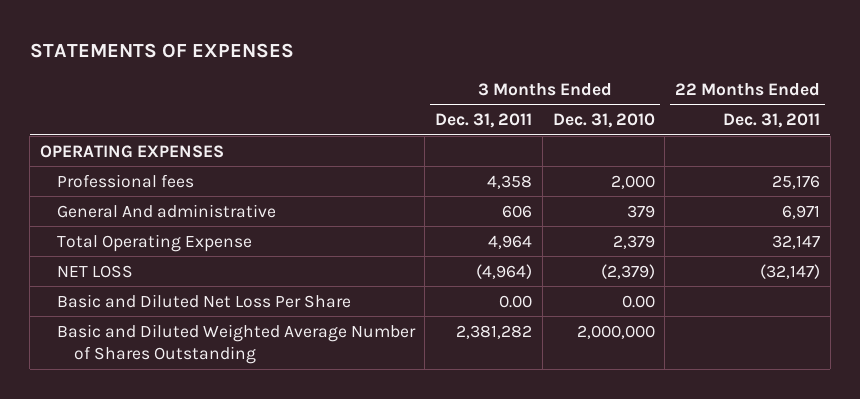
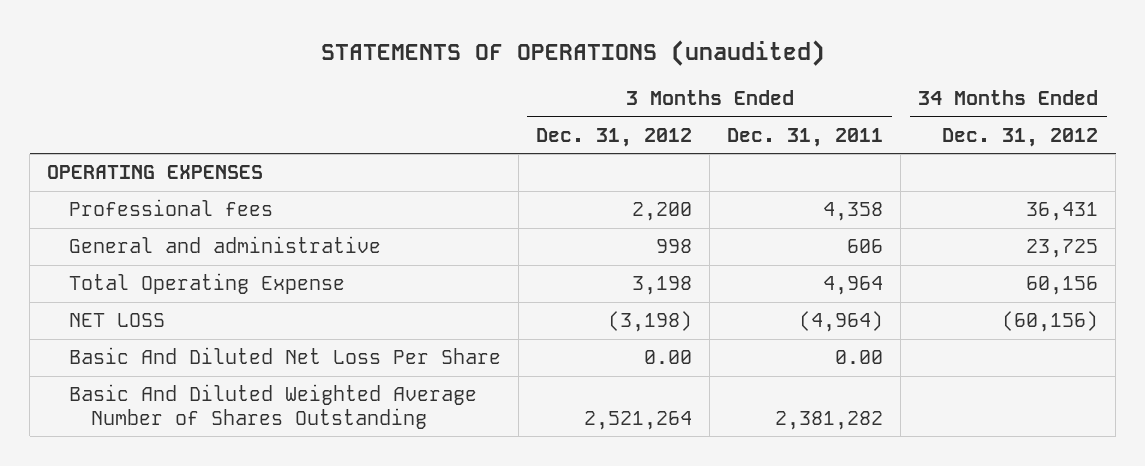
- STATEMENTS OF EXPENSES
+ STATEMENTS OF OPERATIONS (unaudited)
- | 3 Months Ended Dec. 31, 2011 | 3 Months Ended Dec. 31, 2010 | 22 Months Ended Dec. 31, 2011
+ | 3 Months Ended Dec. 31, 2012 | 3 Months Ended Dec. 31, 2011 | 34 Months Ended Dec. 31, 2012
- General And administrative | 606 | 379 | 6,971
+ General and administrative | 998 | 606 | 23,725
- Basic and Diluted Net Loss Per Share | 0.00 | 0.00 |
- Basic and Diluted Weighted Average Number of Shares Outstanding | 2,381,282 | 2,000,000 |
+ Basic And Diluted Net Loss Per Share | 0.00 | 0.00 |
+ Basic And Diluted Weighted Average Number of Shares Outstanding | 2,521,264 | 2,381,282 |

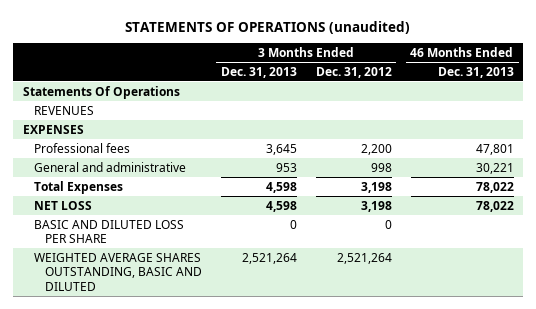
- | 3 Months Ended Dec. 31, 2012 | 3 Months Ended Dec. 31, 2011 | 34 Months Ended Dec. 31, 2012
+ | 3 Months Ended Dec. 31, 2013 | 3 Months Ended Dec. 31, 2012 | 46 Months Ended Dec. 31, 2013
- OPERATING EXPENSES
+ Statements Of Operations
+ REVENUES
+ EXPENSES
- Total Operating Expense | 3,198 | 4,964 | 60,156
- NET LOSS | (3,198) | (4,964) | (60,156)
- Basic And Diluted Net Loss Per Share | 0.00 | 0.00 |
- Basic And Diluted Weighted Average Number of Shares Outstanding | 2,521,264 | 2,381,282 |
+ Total Expenses | 4,598 | 3,198 | 78,022
+ NET LOSS | 4,598 | 3,198 | 78,022
+ BASIC AND DILUTED LOSS PER SHARE | 0 | 0 |
+ WEIGHTED AVERAGE SHARES OUTSTANDING, BASIC AND DILUTED | 2,521,264 | 2,521,264 |

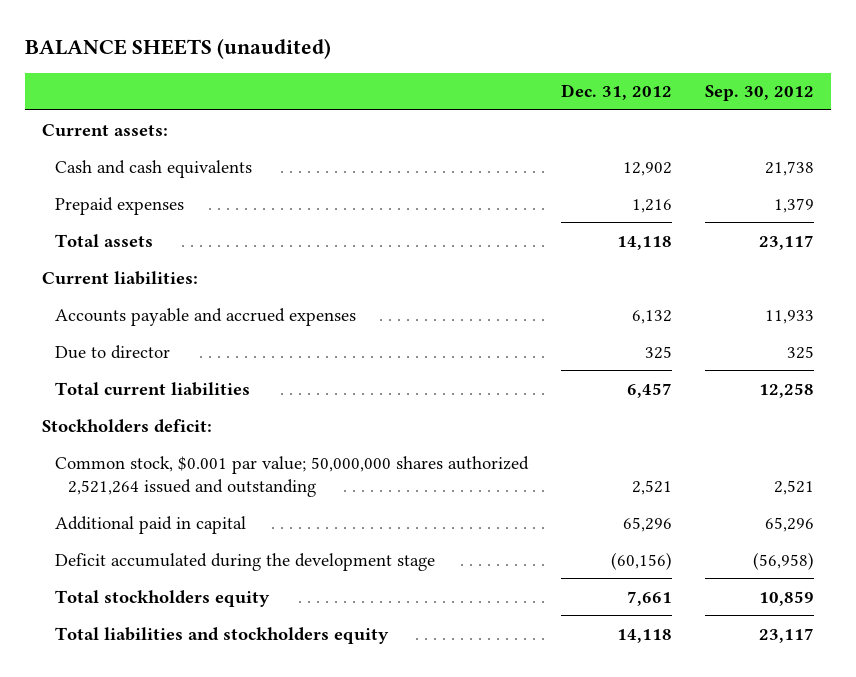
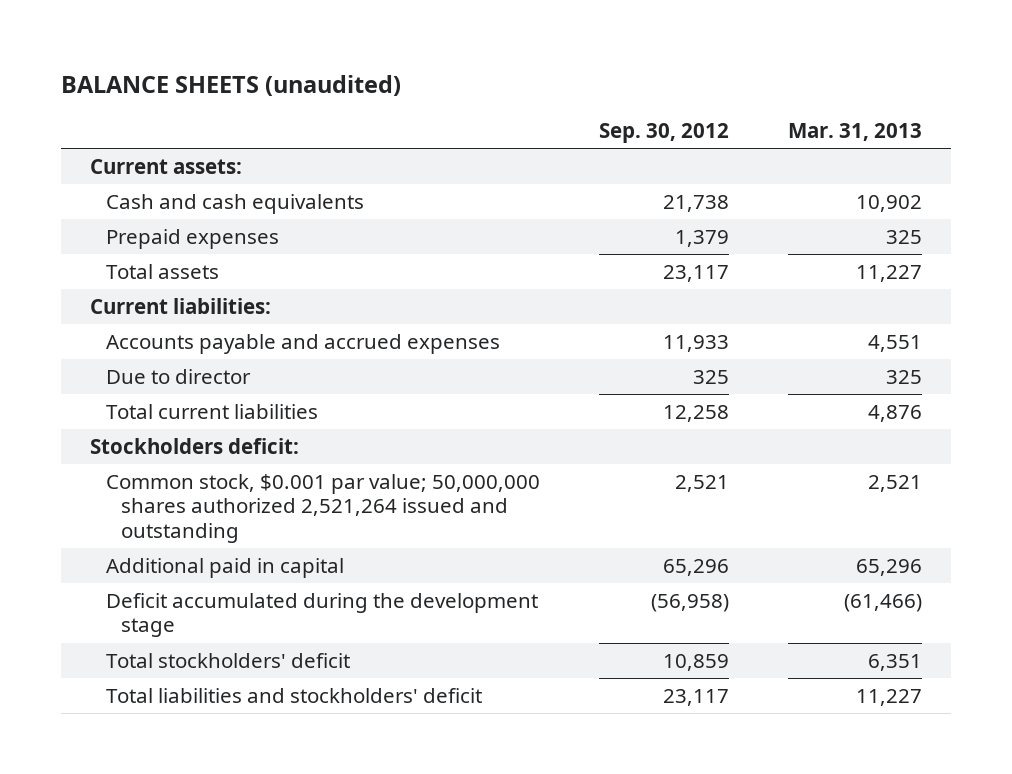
- | Dec. 31, 2012 | Sep. 30, 2012
+ | Sep. 30, 2012 | Mar. 31, 2013
- Total stockholders equity | 7,661 | 10,859
- Total liabilities and stockholders equity | 14,118 | 23,117
+ Total stockholders' deficit | 10,859 | 6,351
+ Total liabilities and stockholders' deficit | 23,117 | 11,227

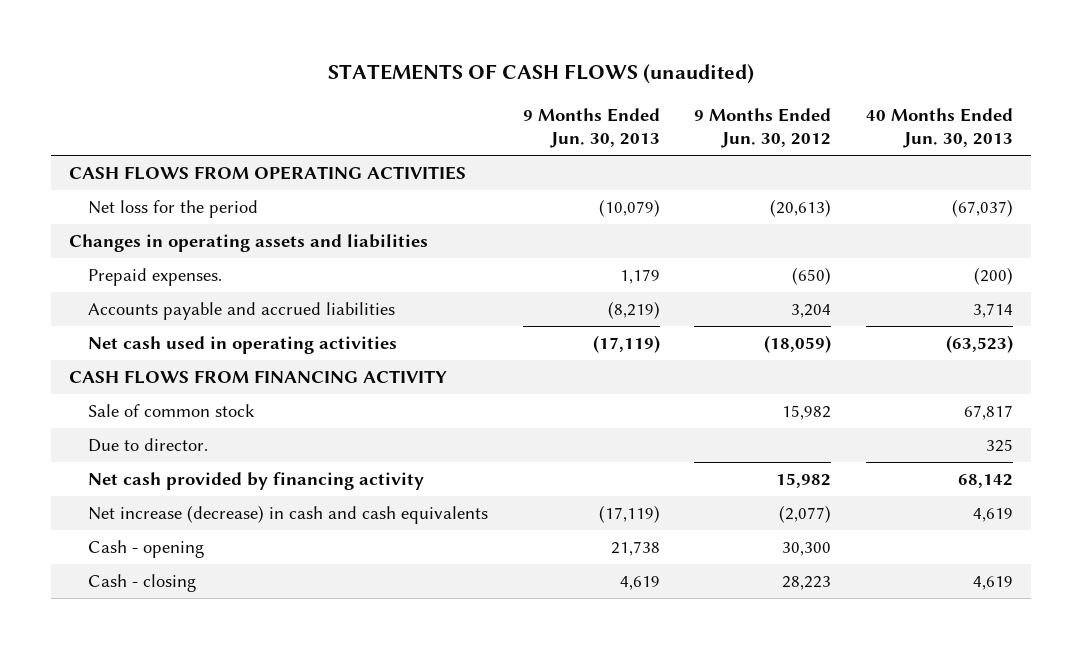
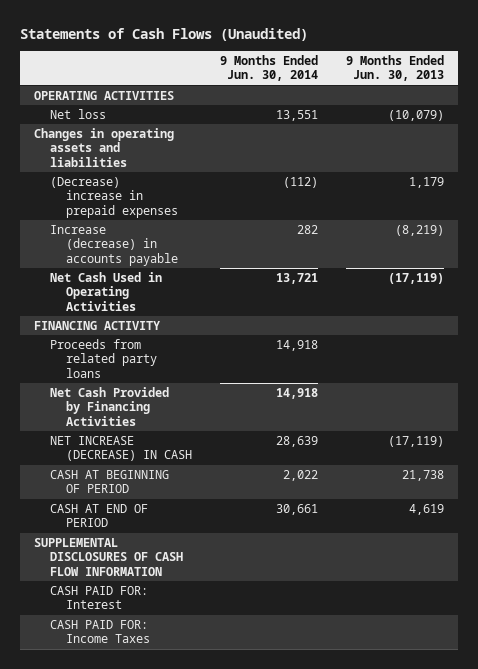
- STATEMENTS OF CASH FLOWS (unaudited)
+ Statements of Cash Flows (Unaudited)
- | 9 Months Ended Jun. 30, 2013 | 9 Months Ended Jun. 30, 2012 | 40 Months Ended Jun. 30, 2013
+ | 9 Months Ended Jun. 30, 2014 | 9 Months Ended Jun. 30, 2013
- CASH FLOWS FROM OPERATING ACTIVITIES
- Net loss for the period | (10,079) | (20,613) | (67,037)
+ OPERATING ACTIVITIES
+ Net loss | 13,551 | (10,079)
- Prepaid expenses. | 1,179 | (650) | (200)
- Accounts payable and accrued liabilities | (8,219) | 3,204 | 3,714
- Net cash used in operating activities | (17,119) | (18,059) | (63,523)
- CASH FLOWS FROM FINANCING ACTIVITY
- Sale of common stock | | 15,982 | 67,817
- Due to director. | | | 325
- Net cash provided by financing activity | | 15,982 | 68,142
- Net increase (decrease) in cash and cash equivalents | (17,119) | (2,077) | 4,619
- Cash - opening | 21,738 | 30,300 |
- Cash - closing | 4,619 | 28,223 | 4,619
+ (Decrease) increase in prepaid expenses | (112) | 1,179
+ Increase (decrease) in accounts payable | 282 | (8,219)
+ Net Cash Used in Operating Activities | 13,721 | (17,119)
+ FINANCING ACTIVITY
+ Proceeds from related party loans | 14,918 |
+ Net Cash Provided by Financing Activities | 14,918 |
+ NET INCREASE (DECREASE) IN CASH | 28,639 | (17,119)
+ CASH AT BEGINNING OF PERIOD | 2,022 | 21,738
+ CASH AT END OF PERIOD | 30,661 | 4,619
+ SUPPLEMENTAL DISCLOSURES OF CASH FLOW INFORMATION
+ CASH PAID FOR: Interest
+ CASH PAID FOR: Income Taxes

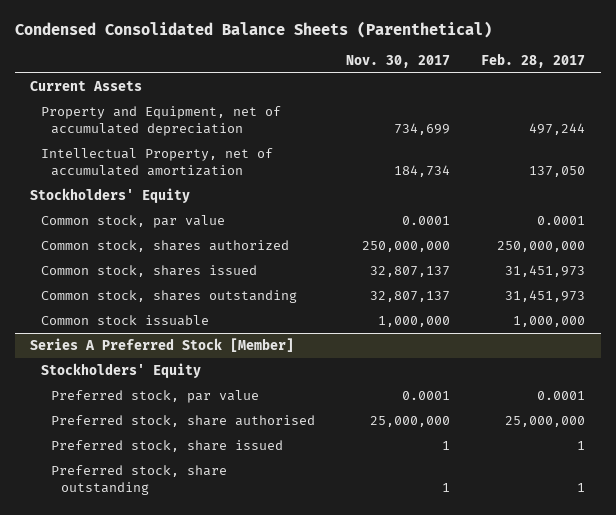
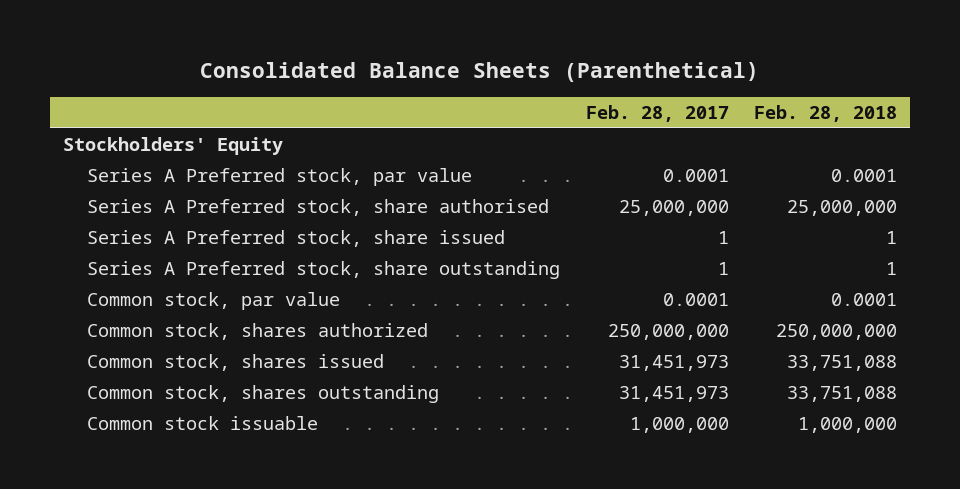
- Condensed Consolidated Balance Sheets (Parenthetical)
+ Consolidated Balance Sheets (Parenthetical)
- | Nov. 30, 2017 | Feb. 28, 2017
+ | Feb. 28, 2017 | Feb. 28, 2018
- Current Assets
- Property and Equipment, net of accumulated depreciation | 734,699 | 497,244
- Intellectual Property, net of accumulated amortization | 184,734 | 137,050
+ Series A Preferred stock, par value | 0.0001 | 0.0001
+ Series A Preferred stock, share authorised | 25,000,000 | 25,000,000
+ Series A Preferred stock, share issued | 1 | 1
+ Series A Preferred stock, share outstanding | 1 | 1
- Series A Preferred Stock [Member]
- Stockholders' Equity
- Preferred stock, par value | 0.0001 | 0.0001
- Preferred stock, share authorised | 25,000,000 | 25,000,000
- Preferred stock, share issued | 1 | 1
- Preferred stock, share outstanding | 1 | 1

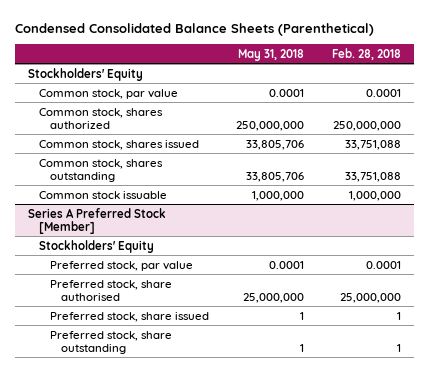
- Consolidated Balance Sheets (Parenthetical)
+ Condensed Consolidated Balance Sheets (Parenthetical)
- | Feb. 28, 2017 | Feb. 28, 2018
+ | May 31, 2018 | Feb. 28, 2018
- Series A Preferred stock, par value | 0.0001 | 0.0001
- Series A Preferred stock, share authorised | 25,000,000 | 25,000,000
- Series A Preferred stock, share issued | 1 | 1
- Series A Preferred stock, share outstanding | 1 | 1
+ Series A Preferred Stock [Member]
+ Stockholders' Equity
+ Preferred stock, par value | 0.0001 | 0.0001
+ Preferred stock, share authorised | 25,000,000 | 25,000,000
+ Preferred stock, share issued | 1 | 1
+ Preferred stock, share outstanding | 1 | 1

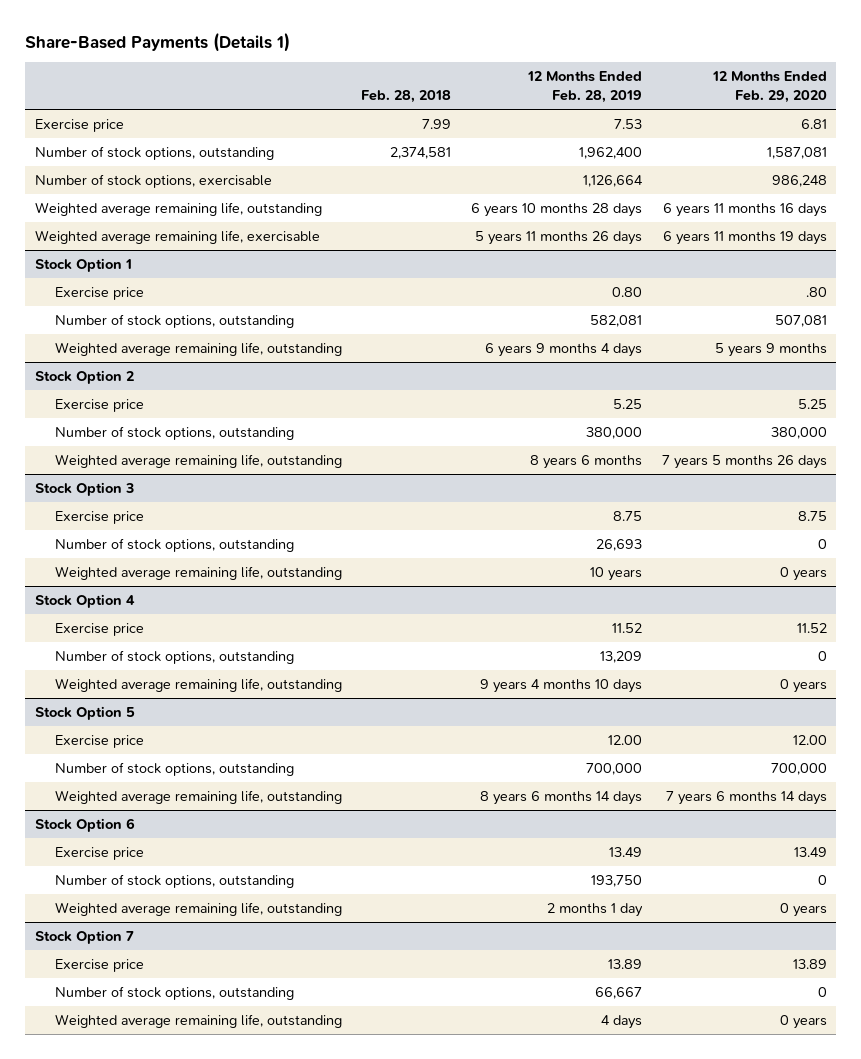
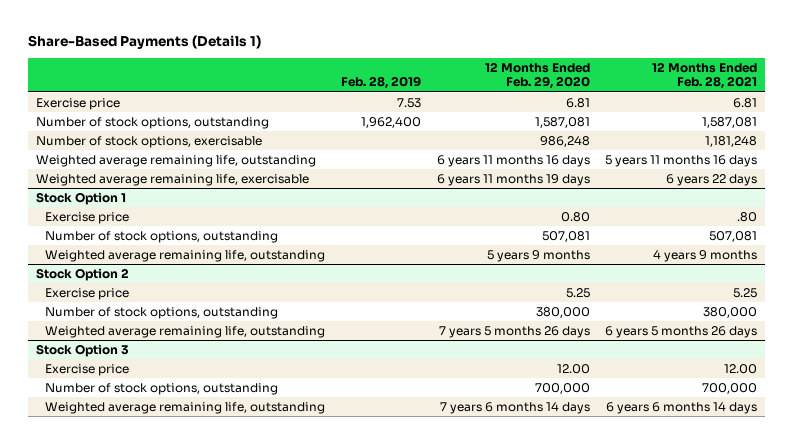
- | Feb. 28, 2018 | 12 Months Ended Feb. 28, 2019 | 12 Months Ended Feb. 29, 2020
+ | Feb. 28, 2019 | 12 Months Ended Feb. 29, 2020 | 12 Months Ended Feb. 28, 2021
@ Stock Option 1
- Exercise price | | 0.80 | .80
+ Exercise price | | 0.80 | .80
@ Stock Option 3
- Exercise price | | 8.75 | 8.75
- Number of stock options, outstanding | | 26,693 | 0
- Weighted average remaining life, outstanding | | 10 years | 0 years
- Stock Option 4
- Exercise price | | 11.52 | 11.52
- Number of stock options, outstanding | | 13,209 | 0
- Weighted average remaining life, outstanding | | 9 years 4 months 10 days | 0 years
- Stock Option 5
- Stock Option 6
- Exercise price | | 13.49 | 13.49
- Number of stock options, outstanding | | 193,750 | 0
- Weighted average remaining life, outstanding | | 2 months 1 day | 0 years
- Stock Option 7
- Exercise price | | 13.89 | 13.89
- Number of stock options, outstanding | | 66,667 | 0
- Weighted average remaining life, outstanding | | 4 days | 0 years

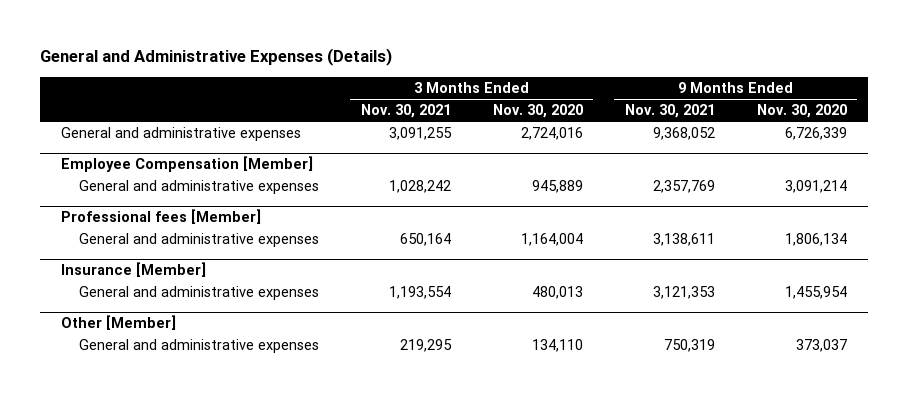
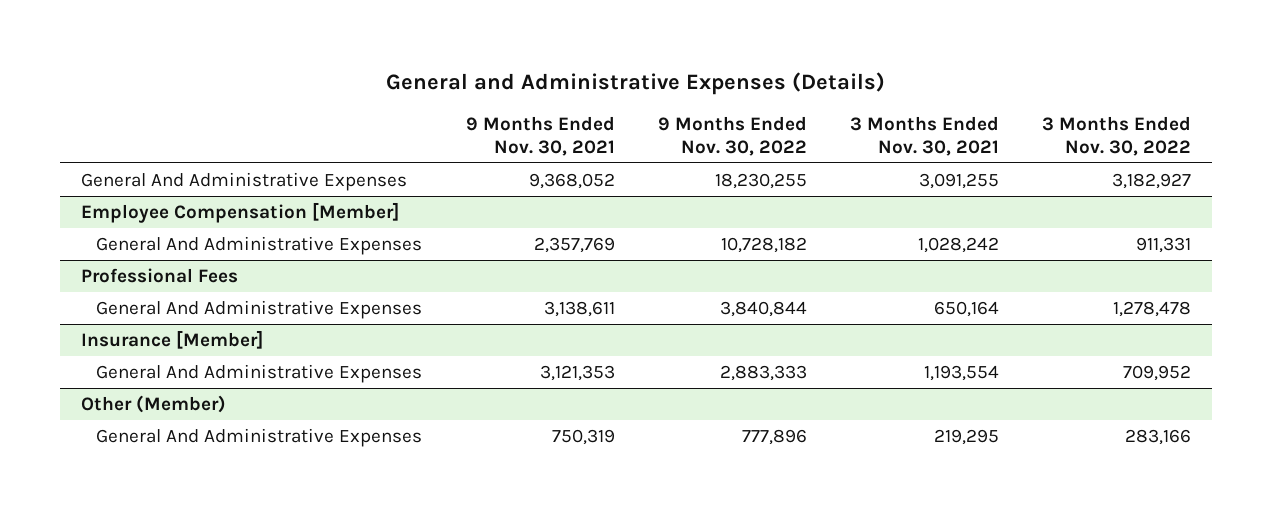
- | 3 Months Ended Nov. 30, 2021 | 3 Months Ended Nov. 30, 2020 | 9 Months Ended Nov. 30, 2021 | 9 Months Ended Nov. 30, 2020
+ | 9 Months Ended Nov. 30, 2021 | 9 Months Ended Nov. 30, 2022 | 3 Months Ended Nov. 30, 2021 | 3 Months Ended Nov. 30, 2022
- General and administrative expenses | 3,091,255 | 2,724,016 | 9,368,052 | 6,726,339
+ General And Administrative Expenses | 9,368,052 | 18,230,255 | 3,091,255 | 3,182,927
@ Employee Compensation [Member]
- General and administrative expenses | 1,028,242 | 945,889 | 2,357,769 | 3,091,214
- Professional fees [Member]
- General and administrative expenses | 650,164 | 1,164,004 | 3,138,611 | 1,806,134
@ Employee Compensation [Member]
+ General And Administrative Expenses | 2,357,769 | 10,728,182 | 1,028,242 | 911,331
+ Professional Fees
+ General And Administrative Expenses | 3,138,611 | 3,840,844 | 650,164 | 1,278,478
@ Insurance [Member]
- General and administrative expenses | 1,193,554 | 480,013 | 3,121,353 | 1,455,954
- Other [Member]
- General and administrative expenses | 219,295 | 134,110 | 750,319 | 373,037
@ Insurance [Member]
+ General And Administrative Expenses | 3,121,353 | 2,883,333 | 1,193,554 | 709,952
+ Other (Member)
+ General And Administrative Expenses | 750,319 | 777,896 | 219,295 | 283,166

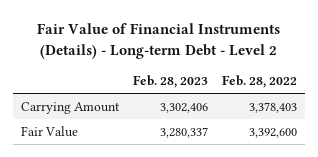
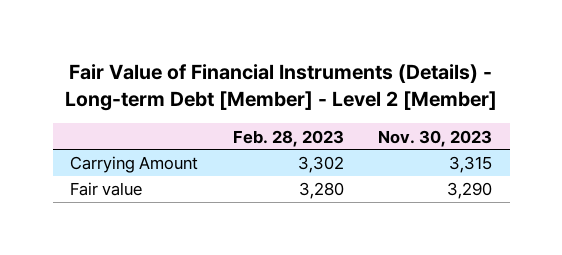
- Fair Value of Financial Instruments (Details) - Long-term Debt - Level 2
+ Fair Value of Financial Instruments (Details) - Long-term Debt [Member] - Level 2 [Member]
- | Feb. 28, 2023 | Feb. 28, 2022
+ | Feb. 28, 2023 | Nov. 30, 2023
- Carrying Amount | 3,302,406 | 3,378,403
- Fair Value | 3,280,337 | 3,392,600
+ Carrying Amount | 3,302 | 3,315
+ Fair value | 3,280 | 3,290

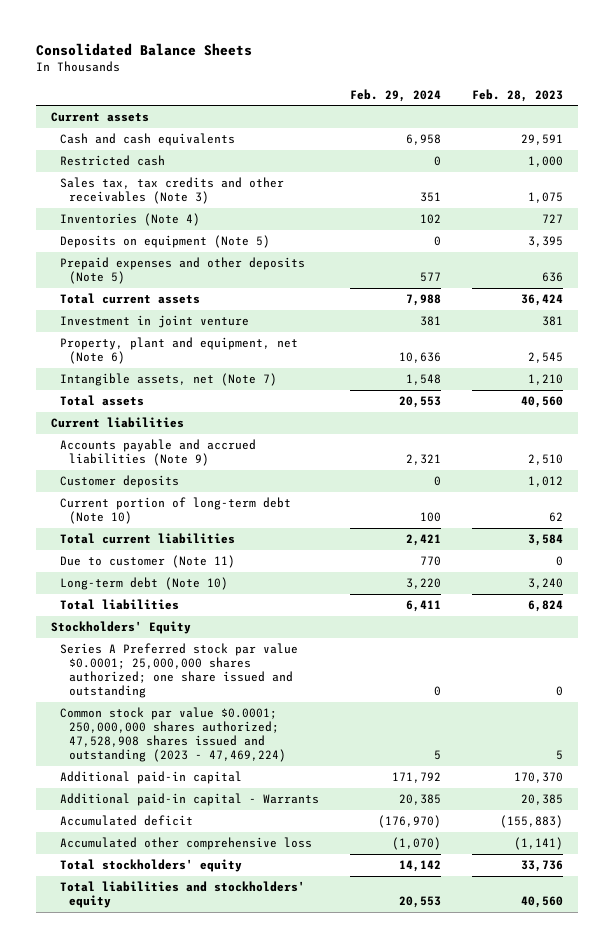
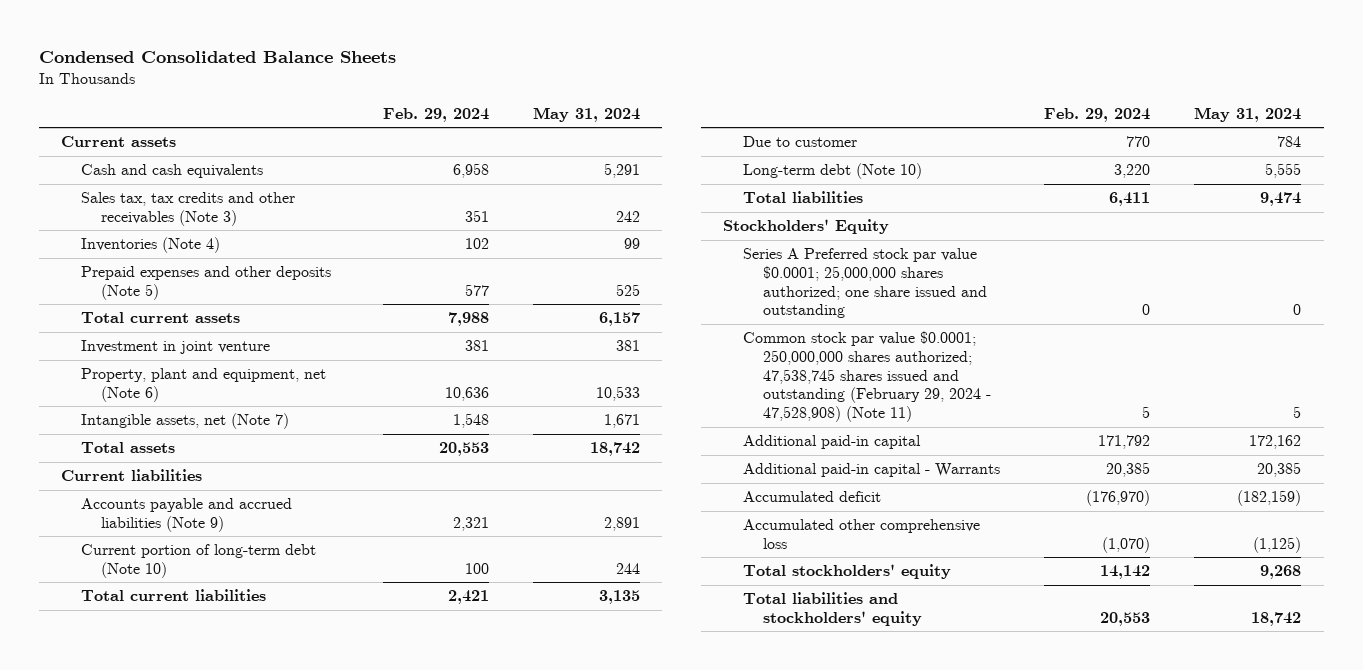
- Consolidated Balance Sheets
+ Condensed Consolidated Balance Sheets
- | Feb. 29, 2024 | Feb. 28, 2023
+ | Feb. 29, 2024 | May 31, 2024
- Restricted cash | 0 | 1,000
- Deposits on equipment (Note 5) | 0 | 3,395
- Customer deposits | 0 | 1,012
- Due to customer (Note 11) | 770 | 0
+ Due to customer | 770 | 784
- Common stock par value $0.0001; 250,000,000 shares authorized; 47,528,908 shares issued and outstanding (2023 - 47,469,224) | 5 | 5
+ Common stock par value $0.0001; 250,000,000 shares authorized; 47,538,745 shares issued and outstanding (February 29, 2024 - 47,528,908) (Note 11) | 5 | 5

